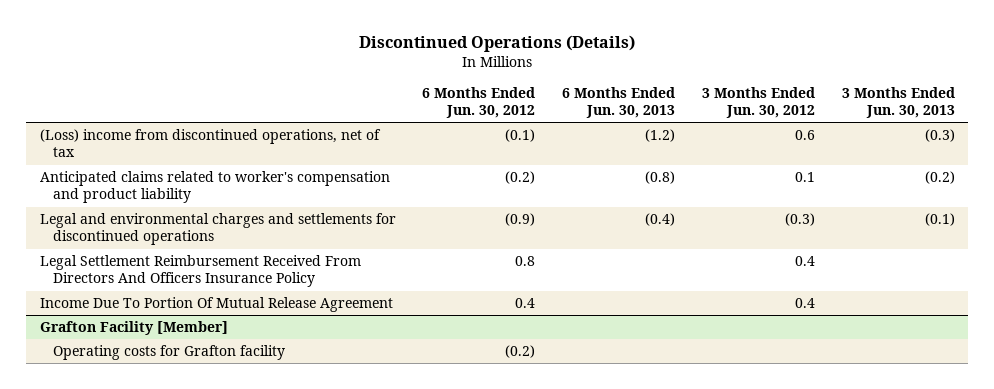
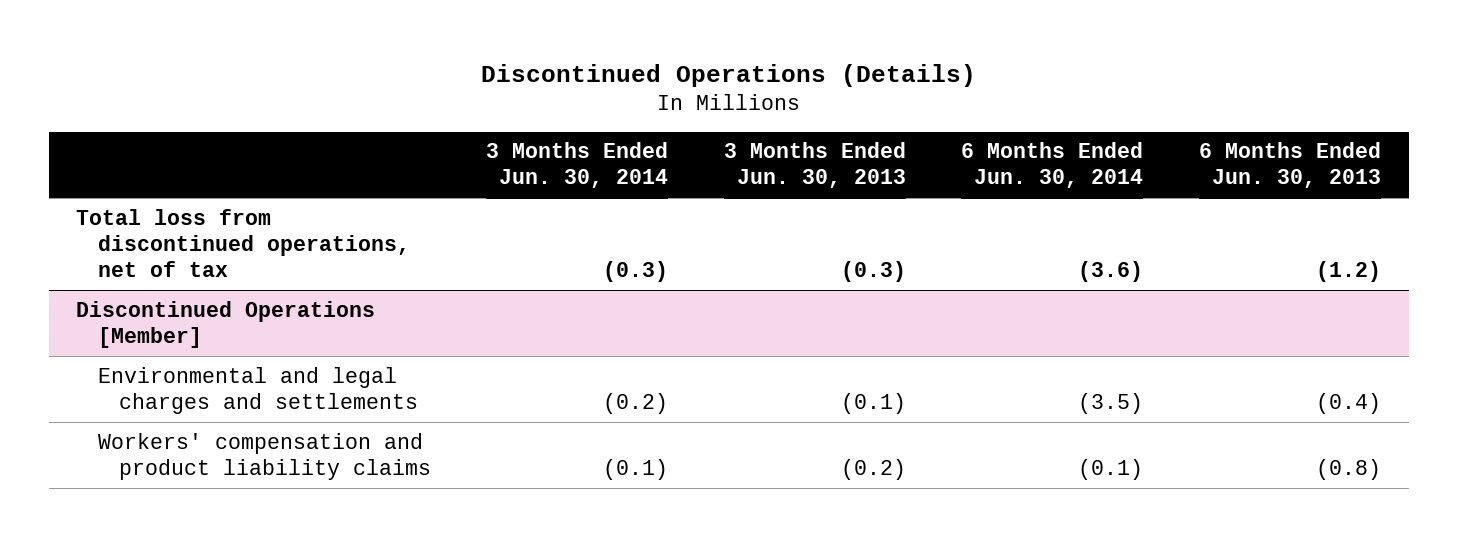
- | 6 Months Ended Jun. 30, 2012 | 6 Months Ended Jun. 30, 2013 | 3 Months Ended Jun. 30, 2012 | 3 Months Ended Jun. 30, 2013
+ | 3 Months Ended Jun. 30, 2014 | 3 Months Ended Jun. 30, 2013 | 6 Months Ended Jun. 30, 2014 | 6 Months Ended Jun. 30, 2013
- (Loss) income from discontinued operations, net of tax | (0.1) | (1.2) | 0.6 | (0.3)
- Anticipated claims related to worker's compensation and product liability | (0.2) | (0.8) | 0.1 | (0.2)
- Legal and environmental charges and settlements for discontinued operations | (0.9) | (0.4) | (0.3) | (0.1)
- Legal Settlement Reimbursement Received From Directors And Officers Insurance Policy | 0.8 | | 0.4 |
- Income Due To Portion Of Mutual Release Agreement | 0.4 | | 0.4 |
- Grafton Facility [Member]
- Operating costs for Grafton facility | (0.2) | | |
+ Total loss from discontinued operations, net of tax | (0.3) | (0.3) | (3.6) | (1.2)
+ Discontinued Operations [Member]
+ Environmental and legal charges and settlements | (0.2) | (0.1) | (3.5) | (0.4)
+ Workers' compensation and product liability claims | (0.1) | (0.2) | (0.1) | (0.8)

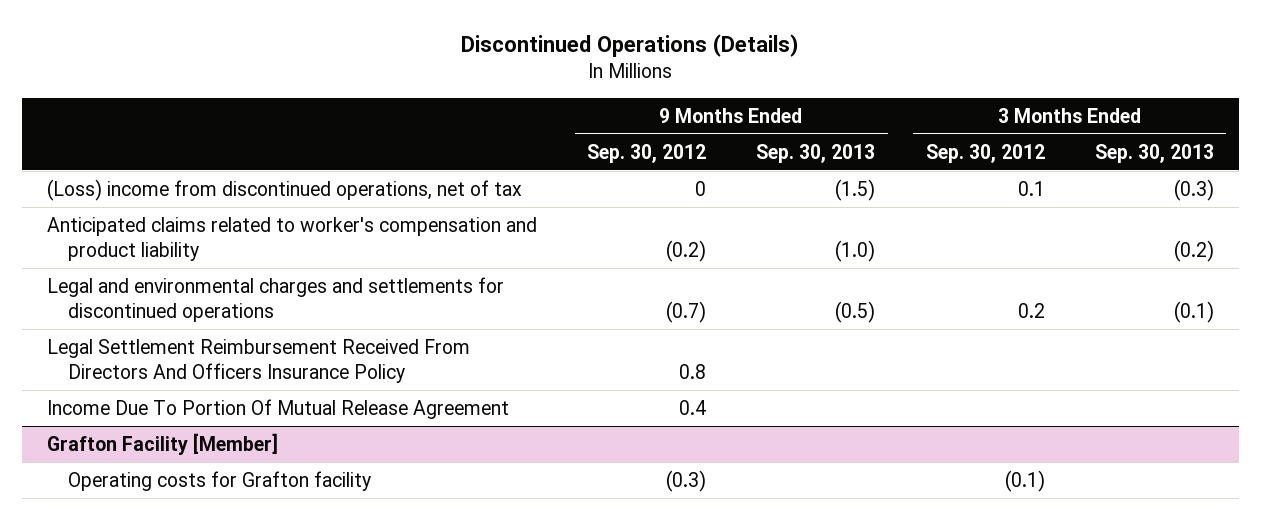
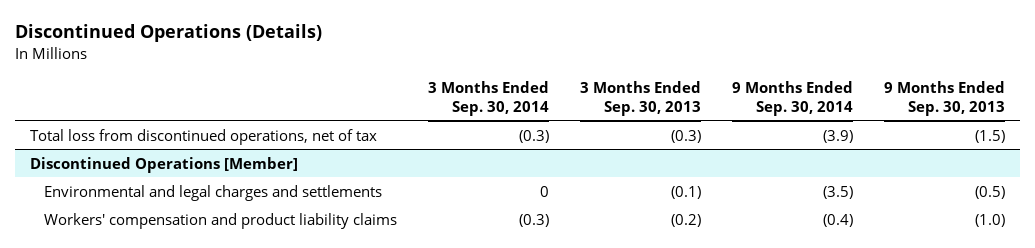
- | 9 Months Ended Sep. 30, 2012 | 9 Months Ended Sep. 30, 2013 | 3 Months Ended Sep. 30, 2012 | 3 Months Ended Sep. 30, 2013
+ | 3 Months Ended Sep. 30, 2014 | 3 Months Ended Sep. 30, 2013 | 9 Months Ended Sep. 30, 2014 | 9 Months Ended Sep. 30, 2013
- (Loss) income from discontinued operations, net of tax | 0 | (1.5) | 0.1 | (0.3)
- Anticipated claims related to worker's compensation and product liability | (0.2) | (1.0) | | (0.2)
- Legal and environmental charges and settlements for discontinued operations | (0.7) | (0.5) | 0.2 | (0.1)
- Legal Settlement Reimbursement Received From Directors And Officers Insurance Policy | 0.8 | | |
- Income Due To Portion Of Mutual Release Agreement | 0.4 | | |
- Grafton Facility [Member]
- Operating costs for Grafton facility | (0.3) | | (0.1) |
+ Total loss from discontinued operations, net of tax | (0.3) | (0.3) | (3.9) | (1.5)
+ Discontinued Operations [Member]
+ Environmental and legal charges and settlements | 0 | (0.1) | (3.5) | (0.5)
+ Workers' compensation and product liability claims | (0.3) | (0.2) | (0.4) | (1.0)

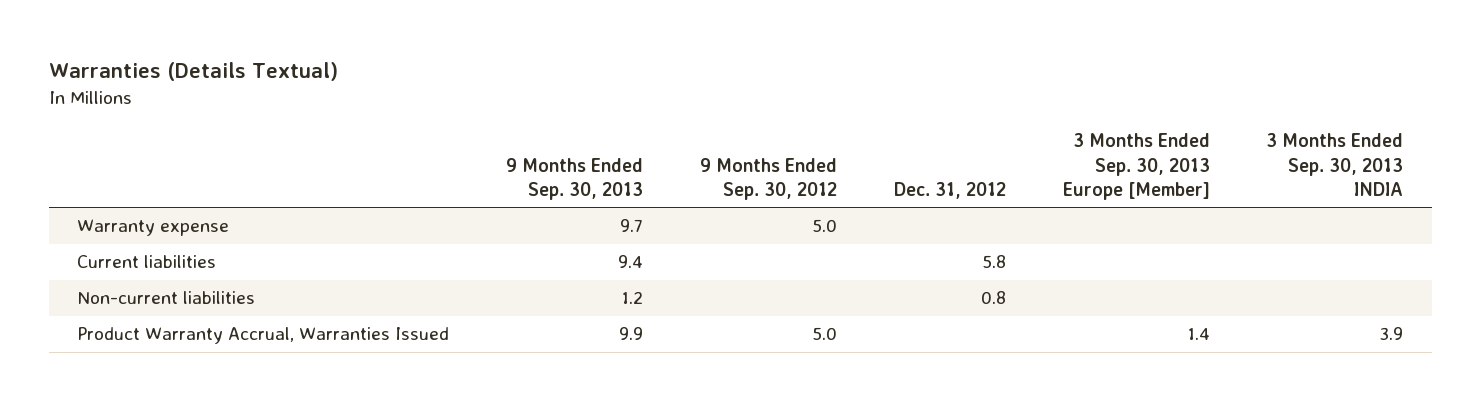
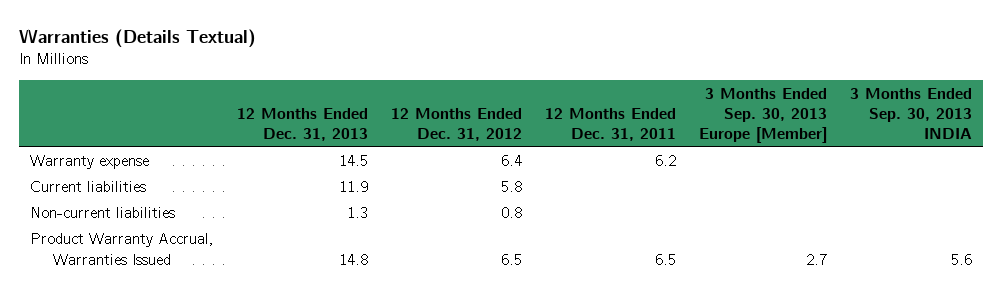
- | 9 Months Ended Sep. 30, 2013 | 9 Months Ended Sep. 30, 2012 | Dec. 31, 2012 | 3 Months Ended Sep. 30, 2013 Europe [Member] | 3 Months Ended Sep. 30, 2013 INDIA
+ | 12 Months Ended Dec. 31, 2013 | 12 Months Ended Dec. 31, 2012 | 12 Months Ended Dec. 31, 2011 | 3 Months Ended Sep. 30, 2013 Europe [Member] | 3 Months Ended Sep. 30, 2013 INDIA
- Product Warranty Accrual, Warranties Issued | 9.9 | 5.0 | | 1.4 | 3.9
+ Product Warranty Accrual, Warranties Issued | 14.8 | 6.5 | 6.5 | 2.7 | 5.6

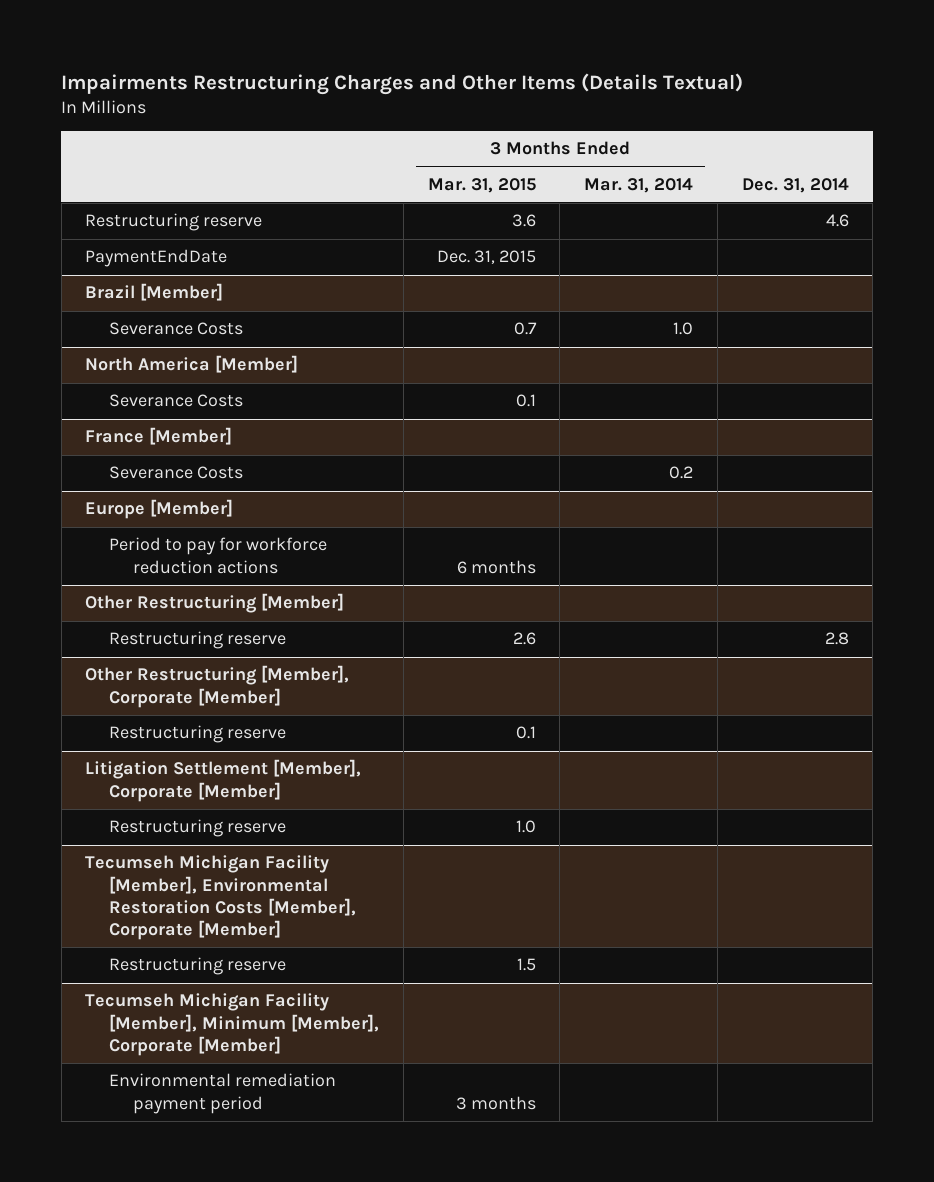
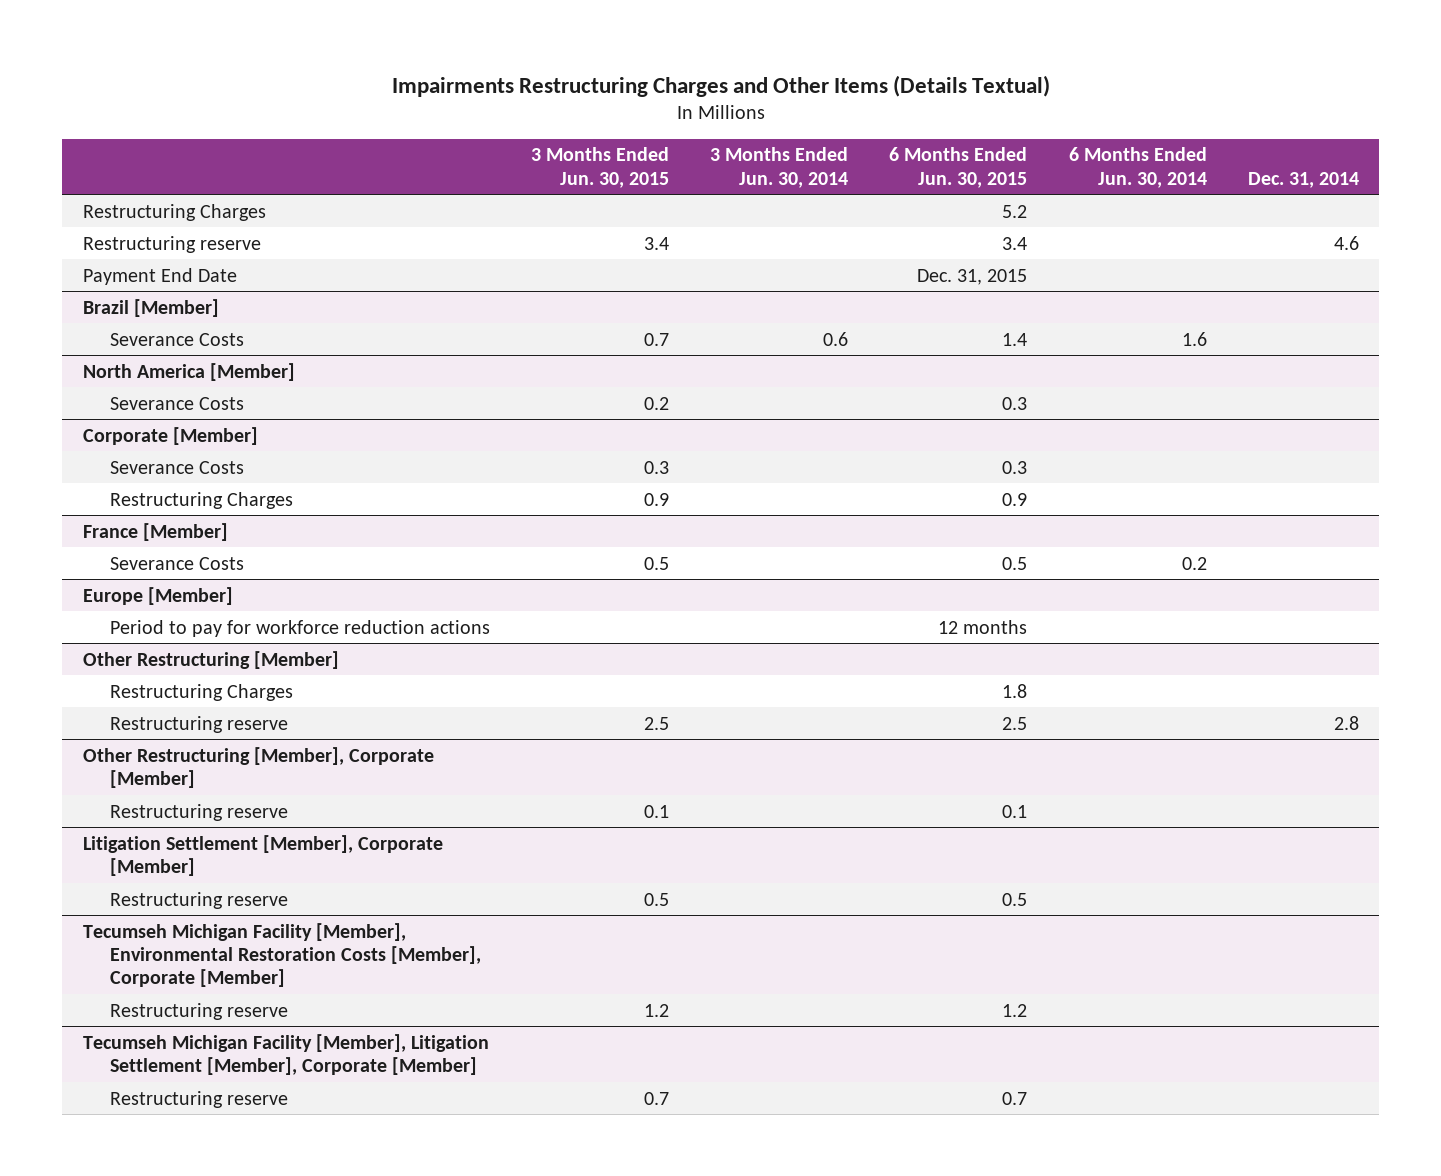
- | 3 Months Ended Mar. 31, 2015 | 3 Months Ended Mar. 31, 2014 | Dec. 31, 2014
+ | 3 Months Ended Jun. 30, 2015 | 3 Months Ended Jun. 30, 2014 | 6 Months Ended Jun. 30, 2015 | 6 Months Ended Jun. 30, 2014 | Dec. 31, 2014
+ Restructuring Charges | | | 5.2 | |
- PaymentEndDate | Dec. 31, 2015 | |
+ Payment End Date | | | Dec. 31, 2015 | |
+ Corporate [Member]
+ Severance Costs | 0.3 | | 0.3 | |
+ Restructuring Charges | 0.9 | | 0.9 | |
@ Other Restructuring [Member]
+ Restructuring Charges | | | 1.8 | |
- Tecumseh Michigan Facility [Member], Minimum [Member], Corporate [Member]
- Environmental remediation payment period | 3 months | |
+ Tecumseh Michigan Facility [Member], Litigation Settlement [Member], Corporate [Member]
+ Restructuring reserve | 0.7 | | 0.7 | |

